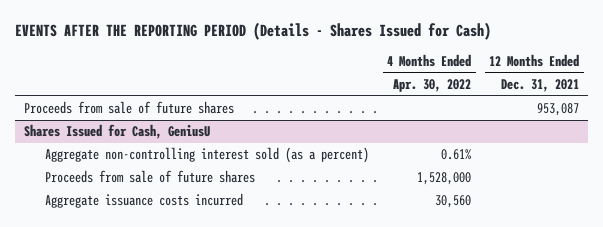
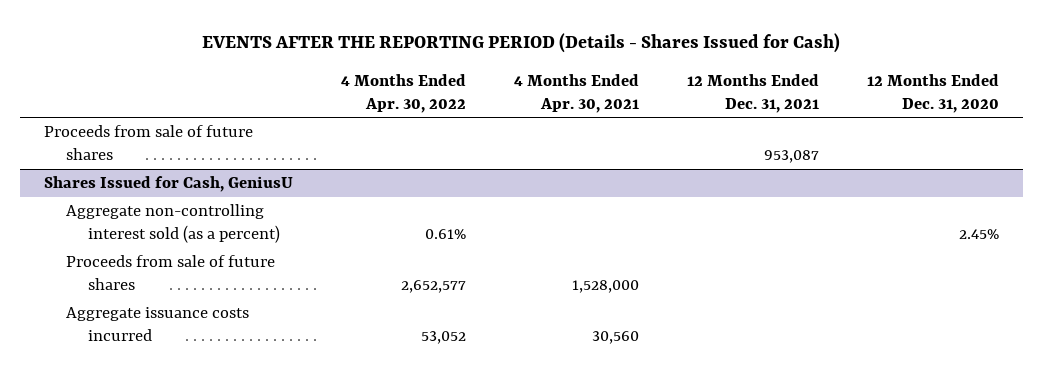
- | 4 Months Ended Apr. 30, 2022 | 12 Months Ended Dec. 31, 2021
+ | 4 Months Ended Apr. 30, 2022 | 4 Months Ended Apr. 30, 2021 | 12 Months Ended Dec. 31, 2021 | 12 Months Ended Dec. 31, 2020
@ Shares Issued for Cash, GeniusU
- Proceeds from sale of future shares | 1,528,000 |
- Aggregate issuance costs incurred | 30,560 |
+ Proceeds from sale of future shares | 2,652,577 | 1,528,000 | |
+ Aggregate issuance costs incurred | 53,052 | 30,560 | |

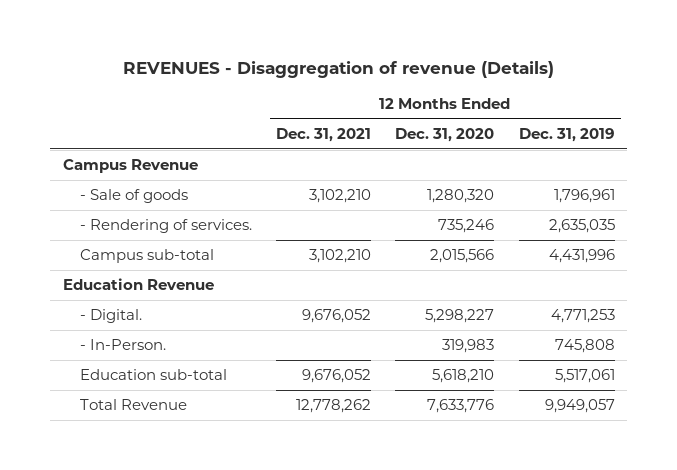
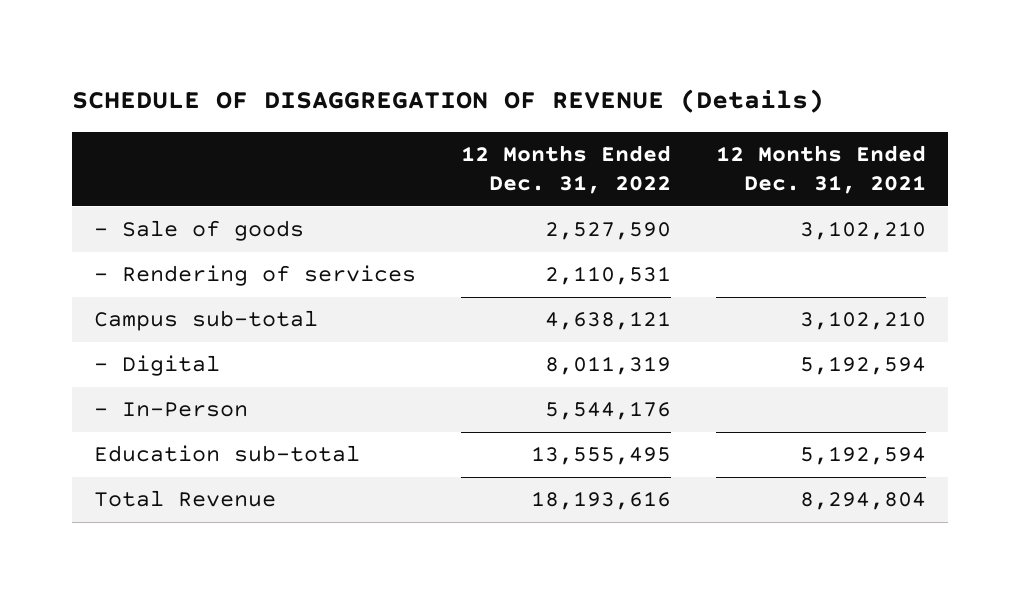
- REVENUES - Disaggregation of revenue (Details)
+ SCHEDULE OF DISAGGREGATION OF REVENUE (Details)
- | 12 Months Ended Dec. 31, 2021 | 12 Months Ended Dec. 31, 2020 | 12 Months Ended Dec. 31, 2019
+ | 12 Months Ended Dec. 31, 2022 | 12 Months Ended Dec. 31, 2021
- Campus Revenue
- - Rendering of services. | | 735,246 | 2,635,035
+ - Rendering of services | 2,110,531 |
- Education Revenue
- - Digital. | 9,676,052 | 5,298,227 | 4,771,253
- - In-Person. | | 319,983 | 745,808
- Education sub-total | 9,676,052 | 5,618,210 | 5,517,061
- Total Revenue | 12,778,262 | 7,633,776 | 9,949,057
+ - Digital | 8,011,319 | 5,192,594
+ - In-Person | 5,544,176 |
+ Education sub-total | 13,555,495 | 5,192,594
+ Total Revenue | 18,193,616 | 8,294,804

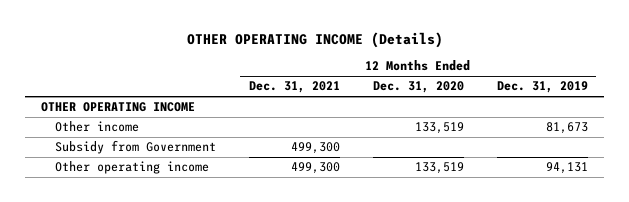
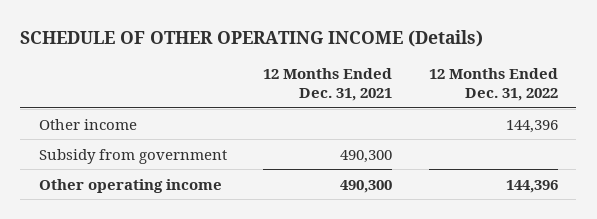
- OTHER OPERATING INCOME (Details)
+ SCHEDULE OF OTHER OPERATING INCOME (Details)
- | 12 Months Ended Dec. 31, 2021 | 12 Months Ended Dec. 31, 2020 | 12 Months Ended Dec. 31, 2019
+ | 12 Months Ended Dec. 31, 2021 | 12 Months Ended Dec. 31, 2022
- OTHER OPERATING INCOME
- Subsidy from Government | 499,300 | |
- Other operating income | 499,300 | 133,519 | 94,131
+ Subsidy from government | 490,300 |
+ Other operating income | 490,300 | 144,396

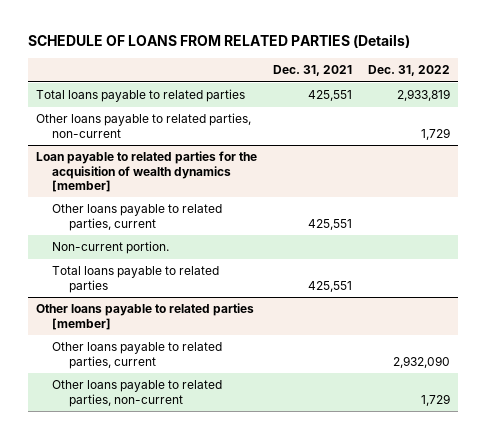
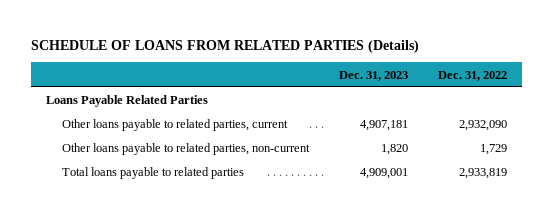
- | Dec. 31, 2021 | Dec. 31, 2022
+ | Dec. 31, 2023 | Dec. 31, 2022
- Other loans payable to related parties, non-current | | 1,729
- Loan payable to related parties for the acquisition of wealth dynamics [member]
- Other loans payable to related parties, current | 425,551 |
- Non-current portion.
- Total loans payable to related parties | 425,551 |
- Other loans payable to related parties [member]
+ Loans Payable Related Parties
moved down: Total loans payable to related parties | 4,909,001 | 2,933,819

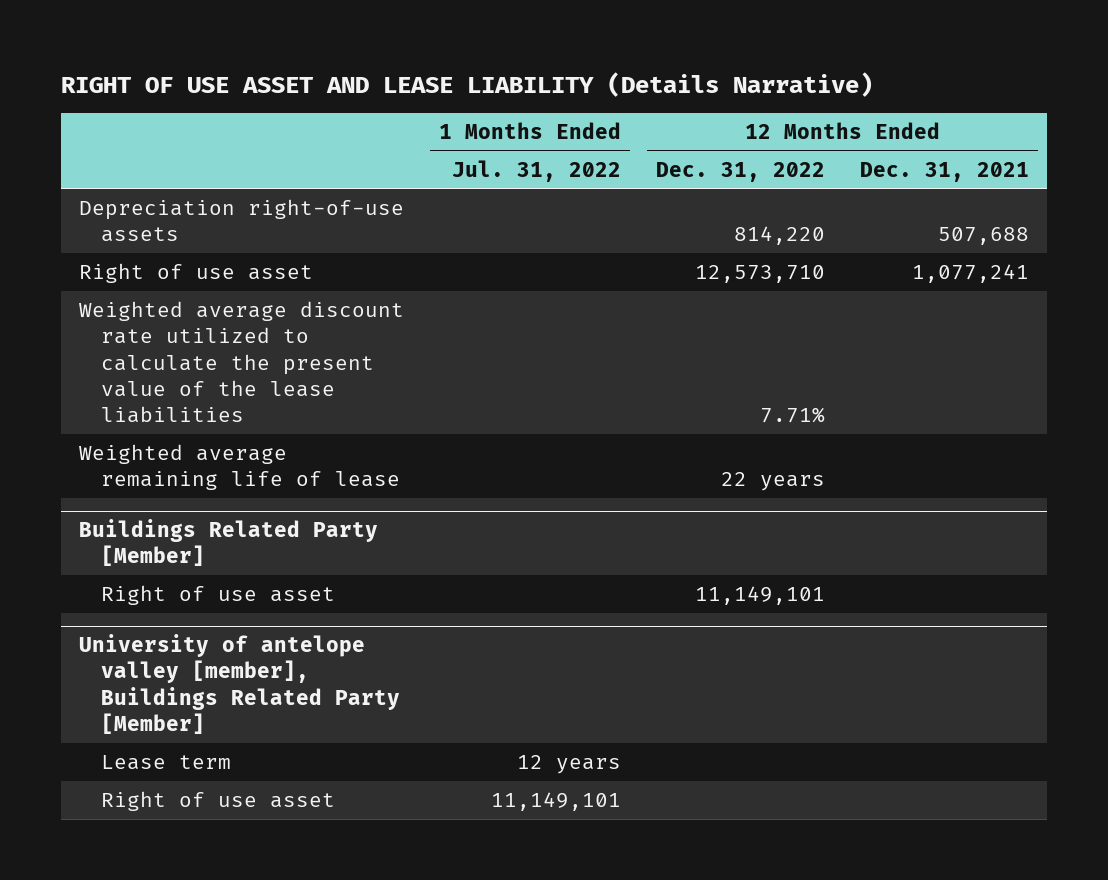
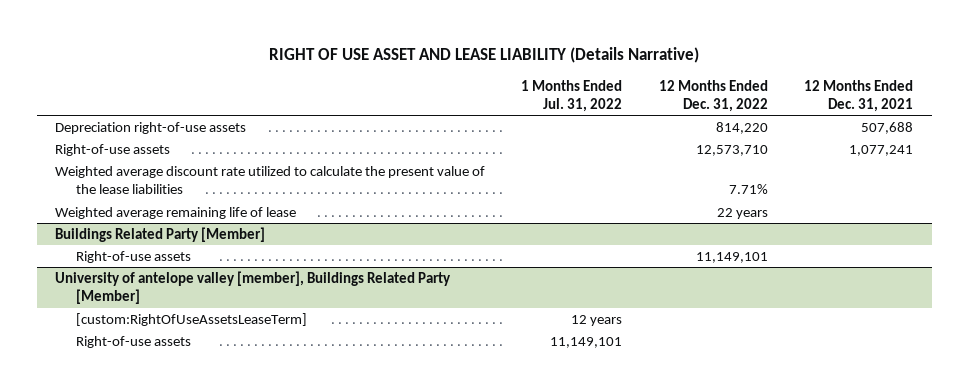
- Right of use asset | | 12,573,710 | 1,077,241
+ Right-of-use assets | | 12,573,710 | 1,077,241
@ Buildings Related Party [Member]
- Right of use asset | | 11,149,101 |
+ Right-of-use assets | | 11,149,101 |
@ University of antelope valley [member], Buildings Related Party [Member]
- Lease term | 12 years | |
- Right of use asset | 11,149,101 | |
+ [custom:RightOfUseAssetsLeaseTerm] | 12 years | |
+ Right-of-use assets | 11,149,101 | |

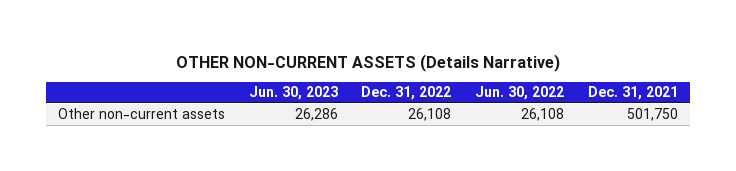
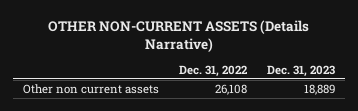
- | Jun. 30, 2023 | Dec. 31, 2022 | Jun. 30, 2022 | Dec. 31, 2021
+ | Dec. 31, 2022 | Dec. 31, 2023
- Other non-current assets | 26,286 | 26,108 | 26,108 | 501,750
+ Other non current assets | 26,108 | 18,889

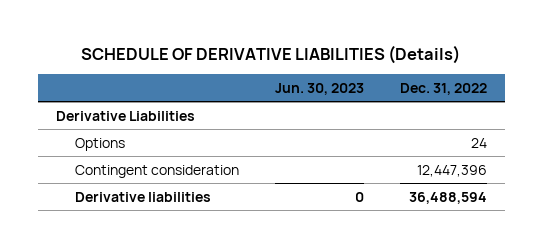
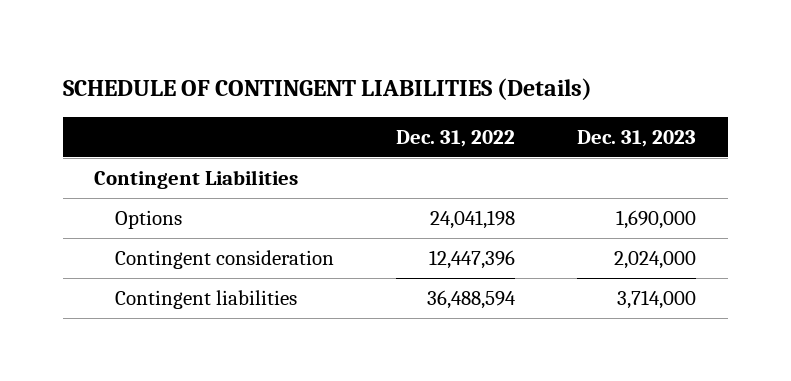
- SCHEDULE OF DERIVATIVE LIABILITIES (Details)
+ SCHEDULE OF CONTINGENT LIABILITIES (Details)
- | Jun. 30, 2023 | Dec. 31, 2022
+ | Dec. 31, 2022 | Dec. 31, 2023
- Derivative Liabilities
- Options | | 24
+ Contingent Liabilities
+ Options | 24,041,198 | 1,690,000
- Derivative liabilities | 0 | 36,488,594
+ Contingent liabilities | 36,488,594 | 3,714,000

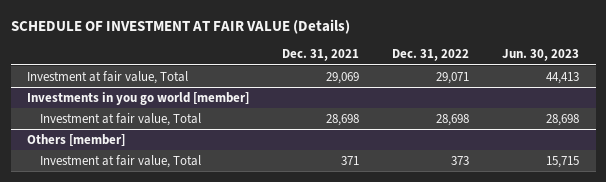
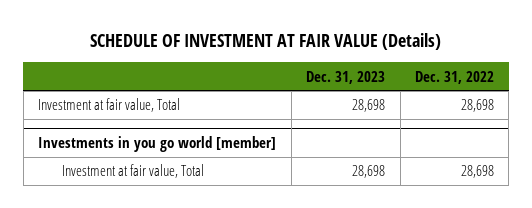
- | Dec. 31, 2021 | Dec. 31, 2022 | Jun. 30, 2023
+ | Dec. 31, 2023 | Dec. 31, 2022
- Investment at fair value, Total | 29,069 | 29,071 | 44,413
+ Investment at fair value, Total | 28,698 | 28,698
- Others [member]
- Investment at fair value, Total | 371 | 373 | 15,715

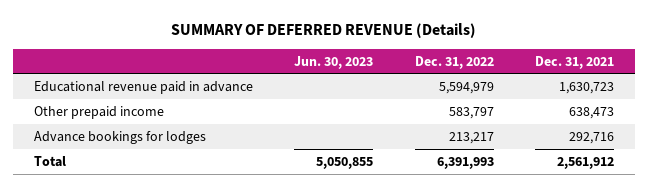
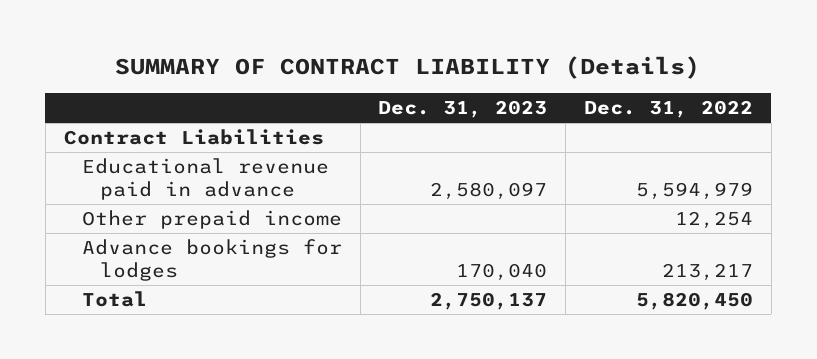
- SUMMARY OF DEFERRED REVENUE (Details)
+ SUMMARY OF CONTRACT LIABILITY (Details)
- | Jun. 30, 2023 | Dec. 31, 2022 | Dec. 31, 2021
+ | Dec. 31, 2023 | Dec. 31, 2022
+ Contract Liabilities
- Other prepaid income | | 583,797 | 638,473
+ Other prepaid income | | 12,254
- Total | 5,050,855 | 6,391,993 | 2,561,912
+ Total | 2,750,137 | 5,820,450

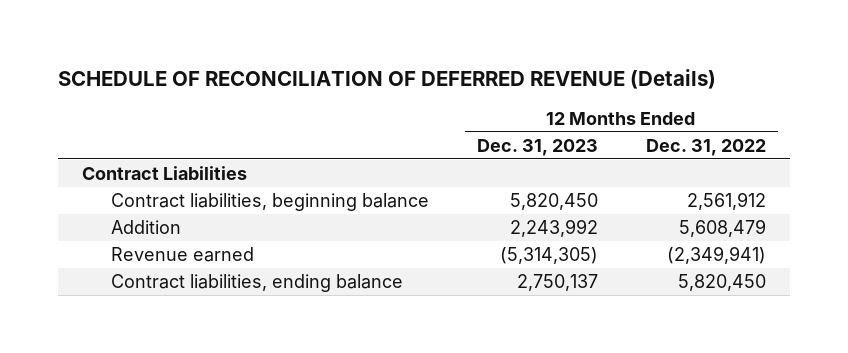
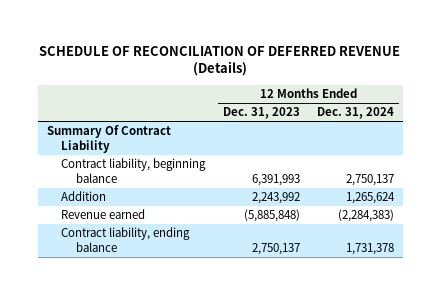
- | 12 Months Ended Dec. 31, 2023 | 12 Months Ended Dec. 31, 2022
+ | 12 Months Ended Dec. 31, 2023 | 12 Months Ended Dec. 31, 2024
- Contract Liabilities
- Contract liabilities, beginning balance | 5,820,450 | 2,561,912
+ Summary Of Contract Liability
+ Contract liability, beginning balance | 6,391,993 | 2,750,137
- Revenue earned | (5,314,305) | (2,349,941)
- Contract liabilities, ending balance | 2,750,137 | 5,820,450
+ Revenue earned | (5,885,848) | (2,284,383)
+ Contract liability, ending balance | 2,750,137 | 1,731,378

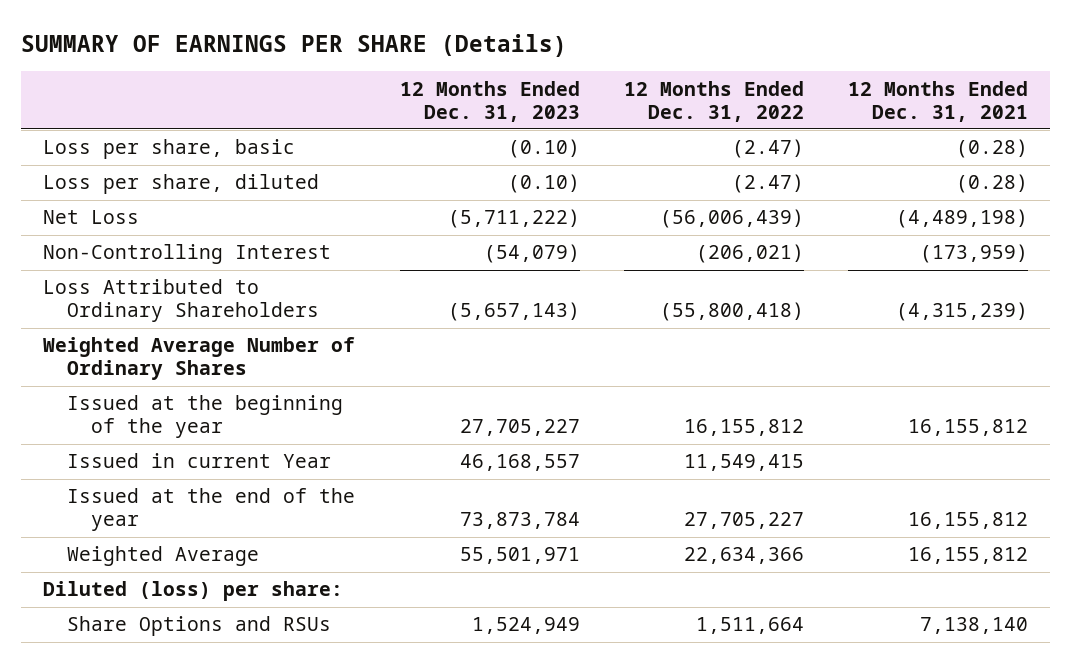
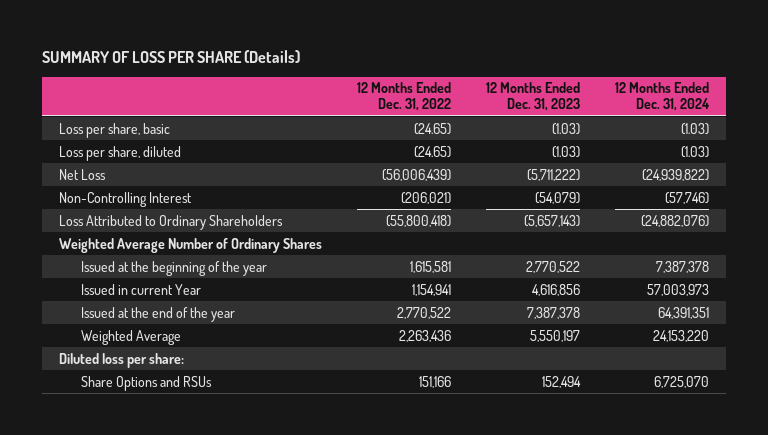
- SUMMARY OF EARNINGS PER SHARE (Details)
+ SUMMARY OF LOSS PER SHARE (Details)
- | 12 Months Ended Dec. 31, 2023 | 12 Months Ended Dec. 31, 2022 | 12 Months Ended Dec. 31, 2021
+ | 12 Months Ended Dec. 31, 2022 | 12 Months Ended Dec. 31, 2023 | 12 Months Ended Dec. 31, 2024
- Loss per share, basic | (0.10) | (2.47) | (0.28)
- Loss per share, diluted | (0.10) | (2.47) | (0.28)
+ Loss per share, basic | (24.65) | (1.03) | (1.03)
+ Loss per share, diluted | (24.65) | (1.03) | (1.03)
- Issued at the beginning of the year | 27,705,227 | 16,155,812 | 16,155,812
- Issued in current Year | 46,168,557 | 11,549,415 |
- Issued at the end of the year | 73,873,784 | 27,705,227 | 16,155,812
- Weighted Average | 55,501,971 | 22,634,366 | 16,155,812
- Diluted (loss) per share:
- Share Options and RSUs | 1,524,949 | 1,511,664 | 7,138,140
+ Issued at the beginning of the year | 1,615,581 | 2,770,522 | 7,387,378
+ Issued in current Year | 1,154,941 | 4,616,856 | 57,003,973
+ Issued at the end of the year | 2,770,522 | 7,387,378 | 64,391,351
+ Weighted Average | 2,263,436 | 5,550,197 | 24,153,220
+ Diluted loss per share:
+ Share Options and RSUs | 151,166 | 152,494 | 6,725,070

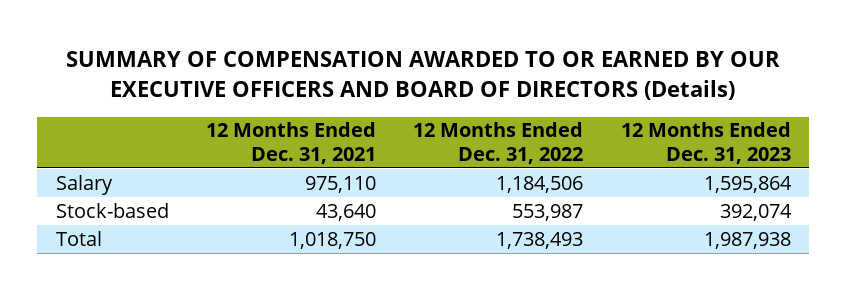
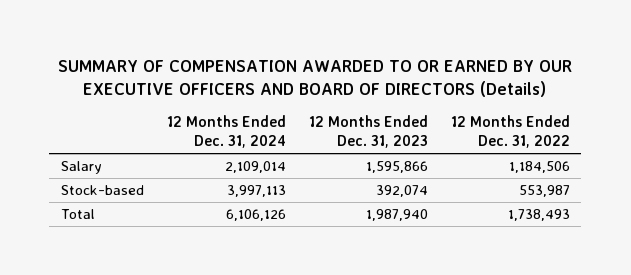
- | 12 Months Ended Dec. 31, 2021 | 12 Months Ended Dec. 31, 2022 | 12 Months Ended Dec. 31, 2023
+ | 12 Months Ended Dec. 31, 2024 | 12 Months Ended Dec. 31, 2023 | 12 Months Ended Dec. 31, 2022
- Salary | 975,110 | 1,184,506 | 1,595,864
+ Salary | 2,109,014 | 1,595,866 | 1,184,506
- Total | 1,018,750 | 1,738,493 | 1,987,938
+ Total | 6,106,126 | 1,987,940 | 1,738,493

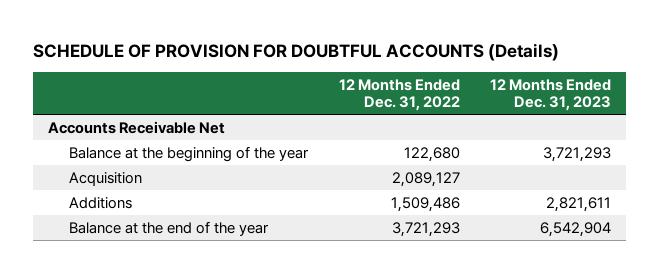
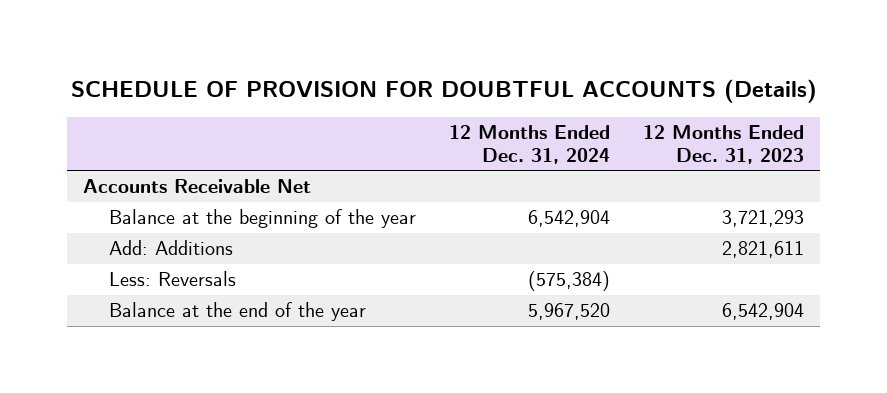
- | 12 Months Ended Dec. 31, 2022 | 12 Months Ended Dec. 31, 2023
+ | 12 Months Ended Dec. 31, 2024 | 12 Months Ended Dec. 31, 2023
- Acquisition | 2,089,127 |
- Additions | 1,509,486 | 2,821,611
+ Add: Additions | | 2,821,611
+ Less: Reversals | (575,384) |

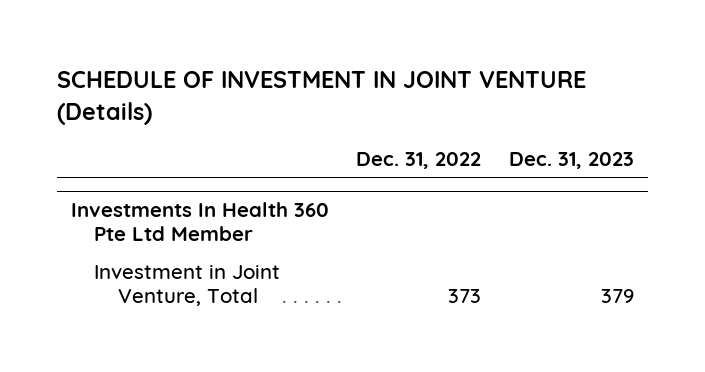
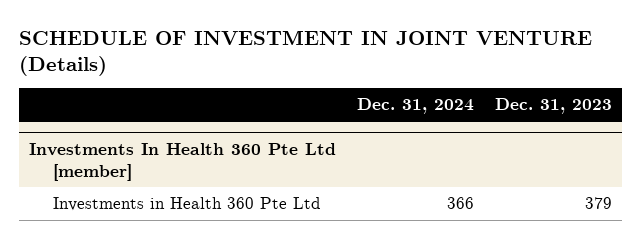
- | Dec. 31, 2022 | Dec. 31, 2023
+ | Dec. 31, 2024 | Dec. 31, 2023
- Investments In Health 360 Pte Ltd Member
- Investment in Joint Venture, Total | 373 | 379
+ Investments In Health 360 Pte Ltd [member]
+ Investments in Health 360 Pte Ltd | 366 | 379

